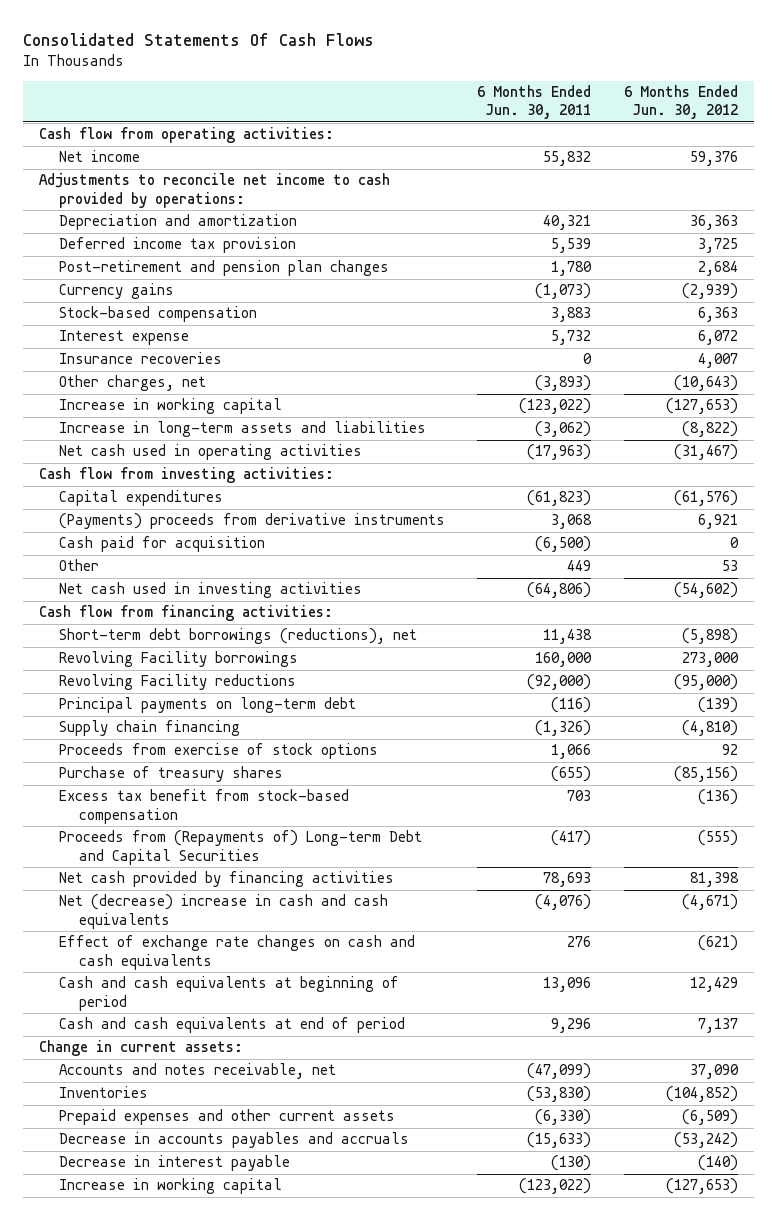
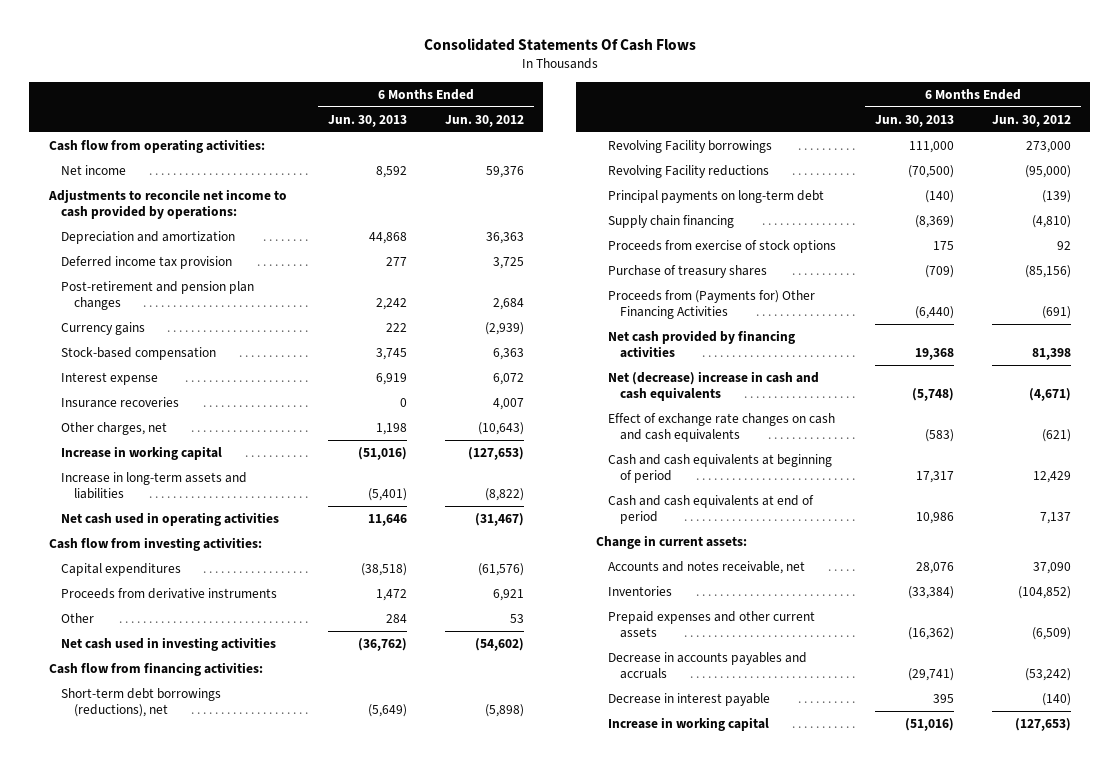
- | 6 Months Ended Jun. 30, 2011 | 6 Months Ended Jun. 30, 2012
+ | 6 Months Ended Jun. 30, 2013 | 6 Months Ended Jun. 30, 2012
- (Payments) proceeds from derivative instruments | 3,068 | 6,921
- Cash paid for acquisition | (6,500) | 0
+ Proceeds from derivative instruments | 1,472 | 6,921
- Excess tax benefit from stock-based compensation | 703 | (136)
- Proceeds from (Repayments of) Long-term Debt and Capital Securities | (417) | (555)
+ Proceeds from (Payments for) Other Financing Activities | (6,440) | (691)

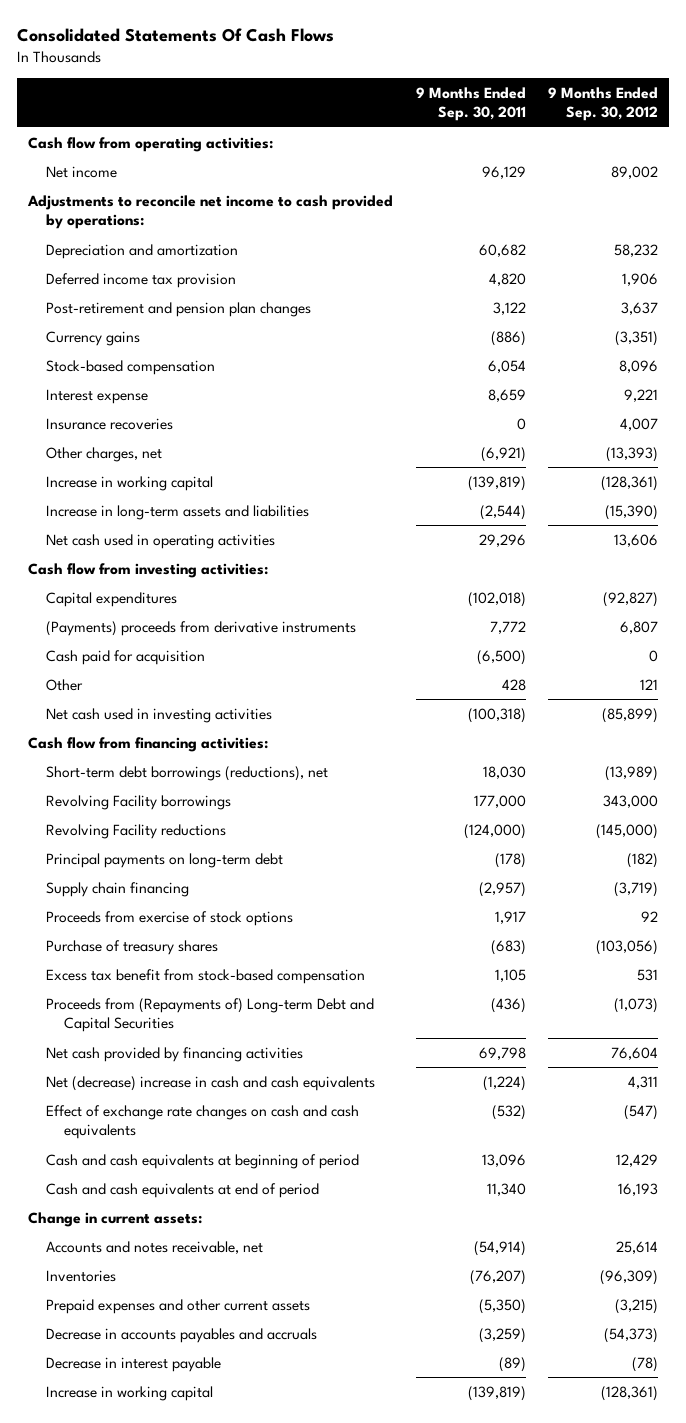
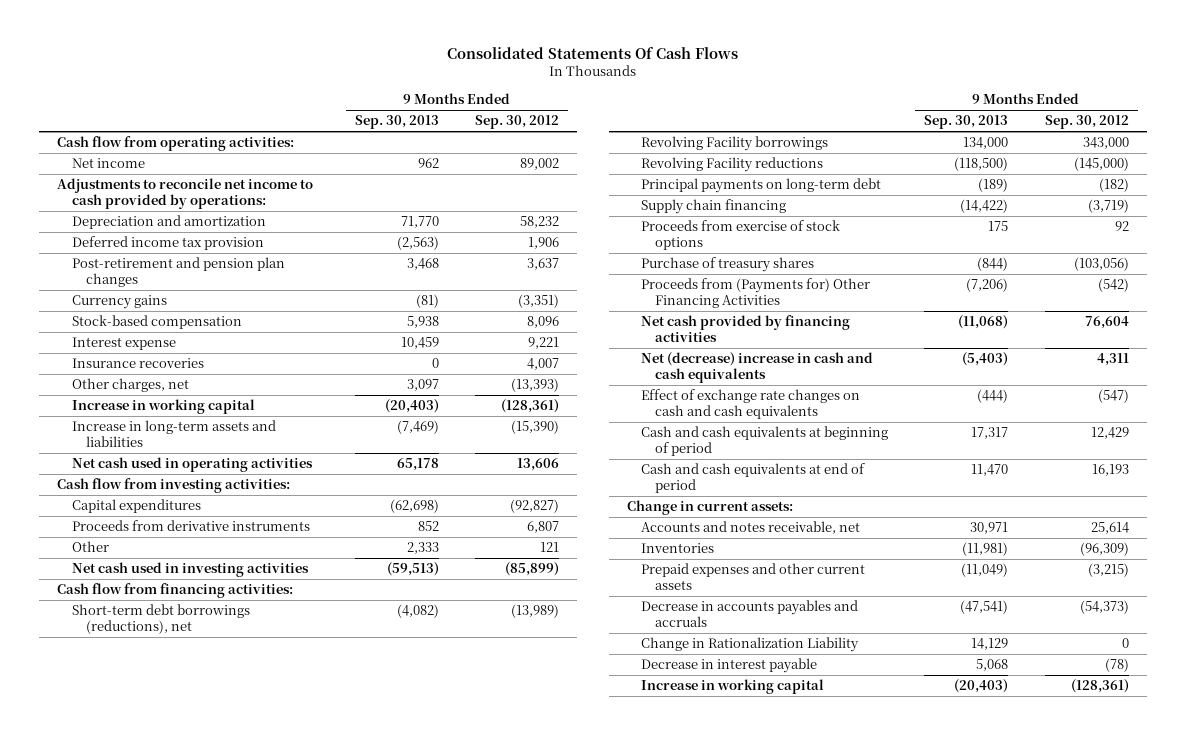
- | 9 Months Ended Sep. 30, 2011 | 9 Months Ended Sep. 30, 2012
+ | 9 Months Ended Sep. 30, 2013 | 9 Months Ended Sep. 30, 2012
- (Payments) proceeds from derivative instruments | 7,772 | 6,807
- Cash paid for acquisition | (6,500) | 0
+ Proceeds from derivative instruments | 852 | 6,807
- Excess tax benefit from stock-based compensation | 1,105 | 531
- Proceeds from (Repayments of) Long-term Debt and Capital Securities | (436) | (1,073)
+ Proceeds from (Payments for) Other Financing Activities | (7,206) | (542)
+ Change in Rationalization Liability | 14,129 | 0

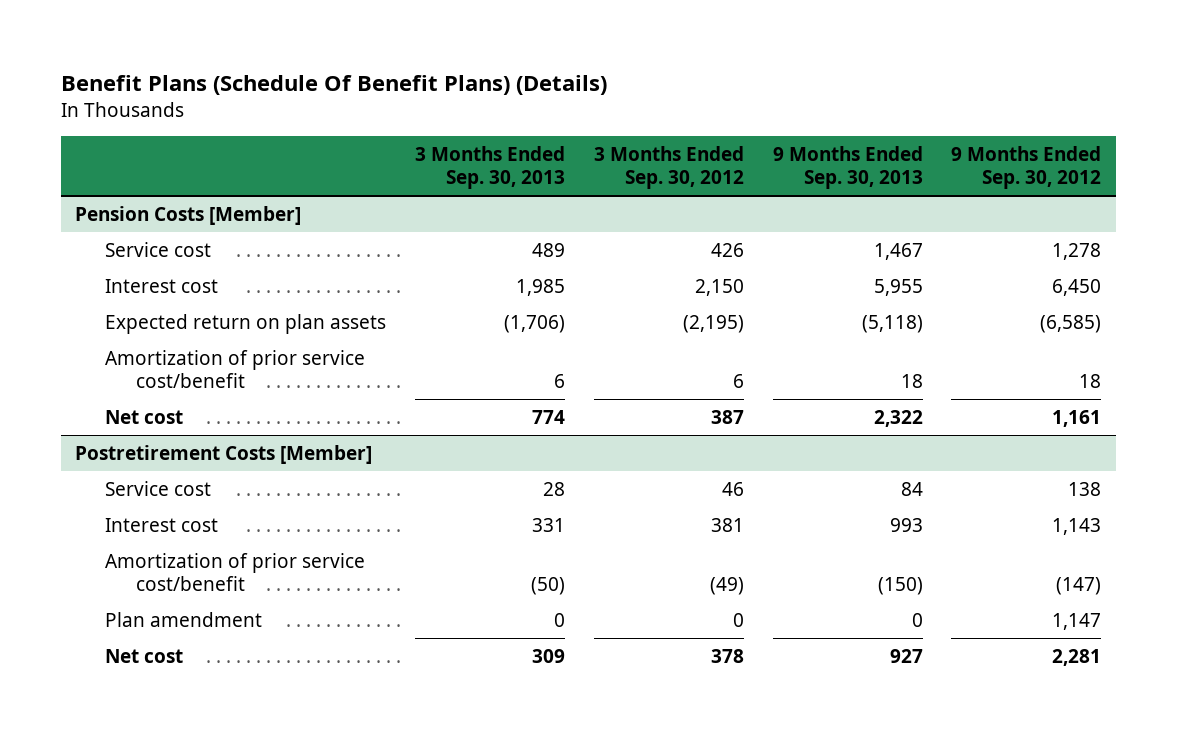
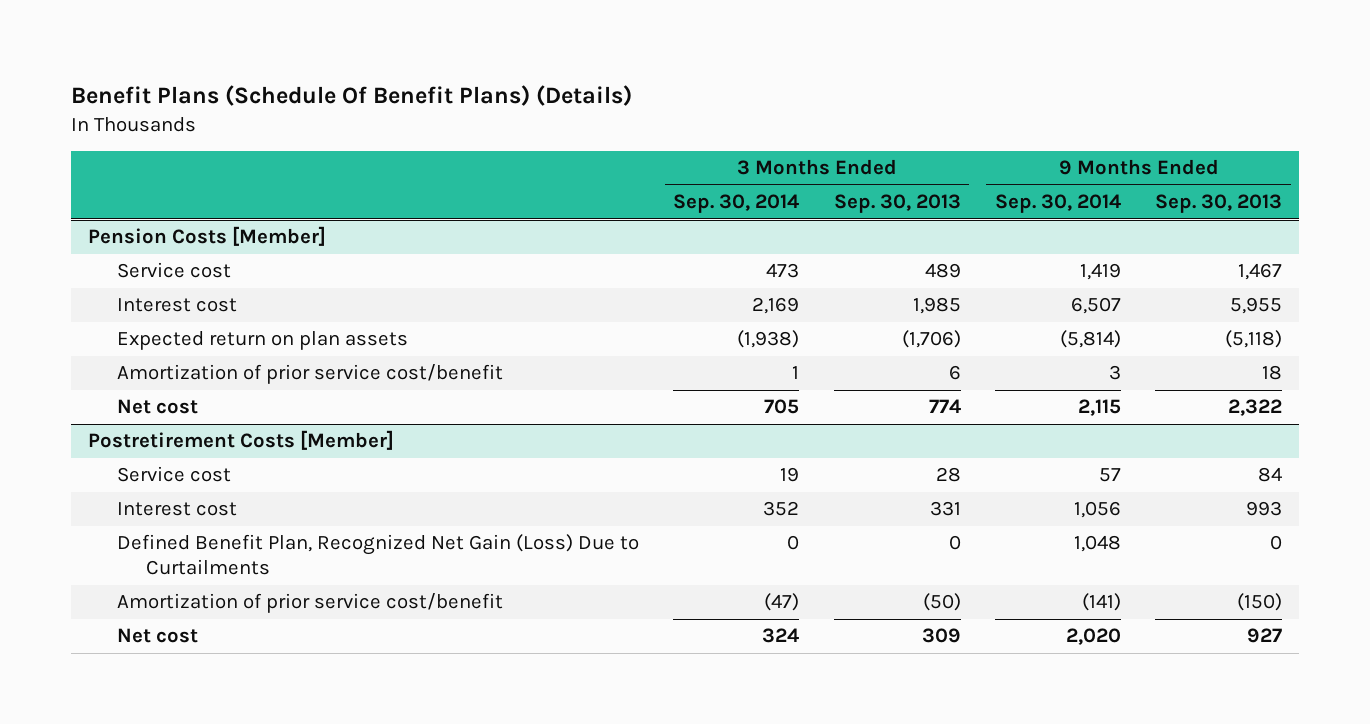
- | 3 Months Ended Sep. 30, 2013 | 3 Months Ended Sep. 30, 2012 | 9 Months Ended Sep. 30, 2013 | 9 Months Ended Sep. 30, 2012
+ | 3 Months Ended Sep. 30, 2014 | 3 Months Ended Sep. 30, 2013 | 9 Months Ended Sep. 30, 2014 | 9 Months Ended Sep. 30, 2013
@ Postretirement Costs [Member]
+ Defined Benefit Plan, Recognized Net Gain (Loss) Due to Curtailments | 0 | 0 | 1,048 | 0
- Plan amendment | 0 | 0 | 0 | 1,147

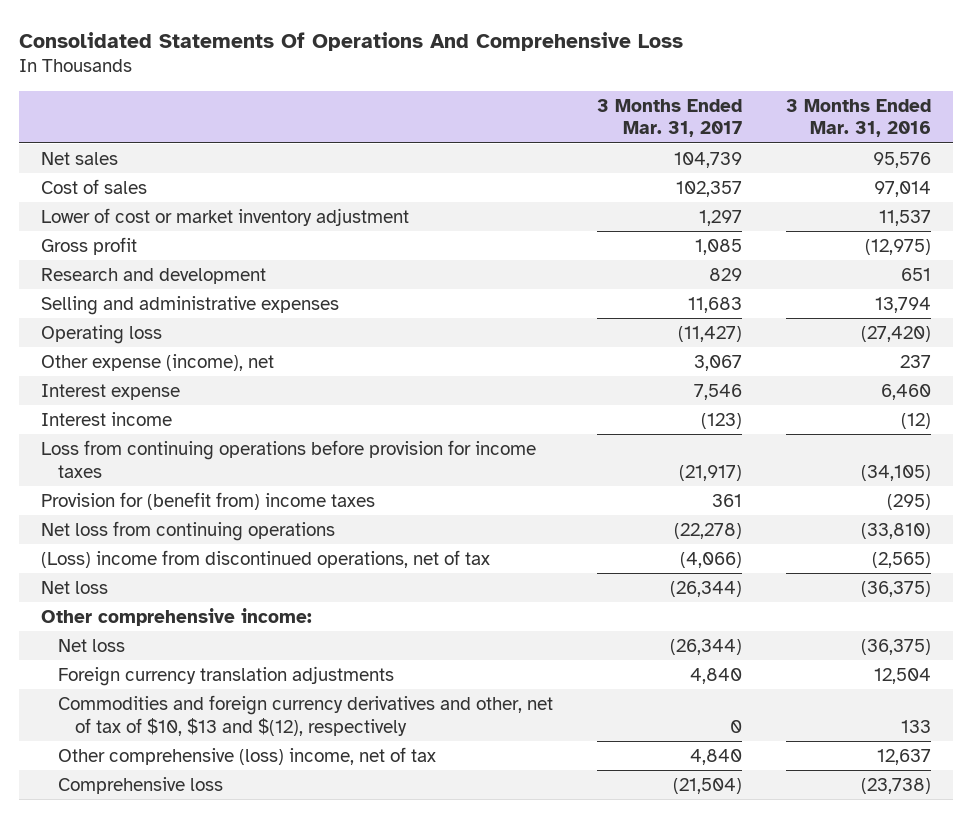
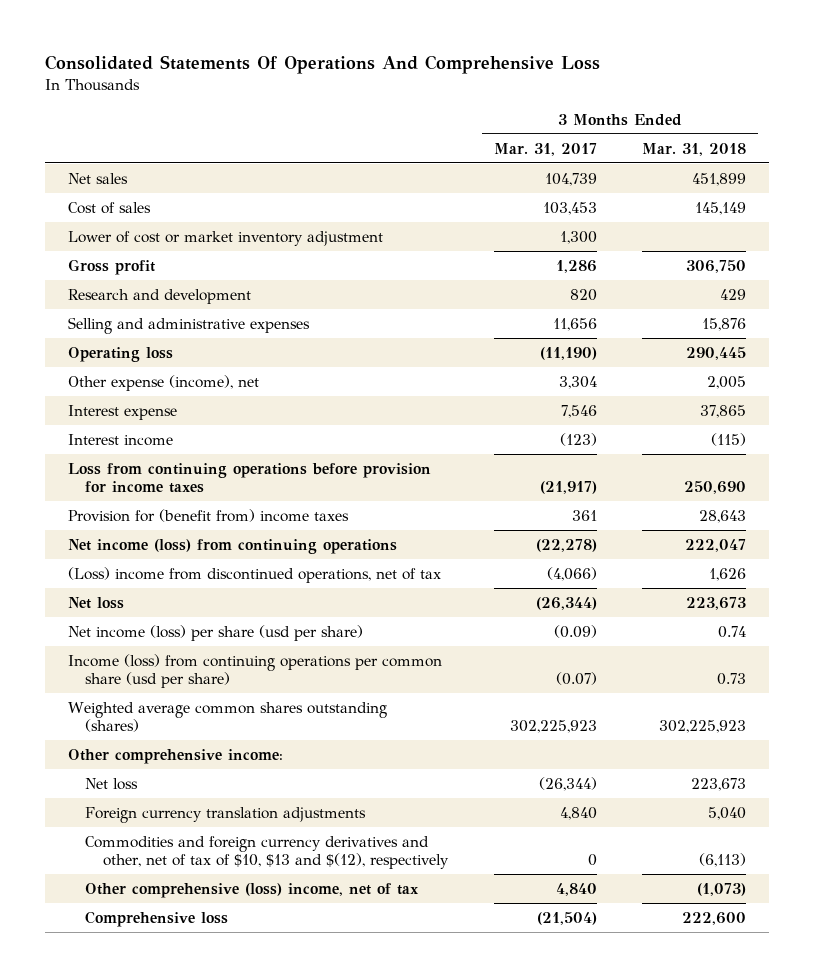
- | 3 Months Ended Mar. 31, 2017 | 3 Months Ended Mar. 31, 2016
+ | 3 Months Ended Mar. 31, 2017 | 3 Months Ended Mar. 31, 2018
- Cost of sales | 102,357 | 97,014
- Lower of cost or market inventory adjustment | 1,297 | 11,537
- Gross profit | 1,085 | (12,975)
- Research and development | 829 | 651
- Selling and administrative expenses | 11,683 | 13,794
- Operating loss | (11,427) | (27,420)
- Other expense (income), net | 3,067 | 237
+ Cost of sales | 103,453 | 145,149
+ Lower of cost or market inventory adjustment | 1,300 |
+ Gross profit | 1,286 | 306,750
+ Research and development | 820 | 429
+ Selling and administrative expenses | 11,656 | 15,876
+ Operating loss | (11,190) | 290,445
+ Other expense (income), net | 3,304 | 2,005
- Net loss from continuing operations | (22,278) | (33,810)
+ Net income (loss) from continuing operations | (22,278) | 222,047
+ Net income (loss) per share (usd per share) | (0.09) | 0.74
+ Income (loss) from continuing operations per common share (usd per share) | (0.07) | 0.73
+ Weighted average common shares outstanding (shares) | 302,225,923 | 302,225,923

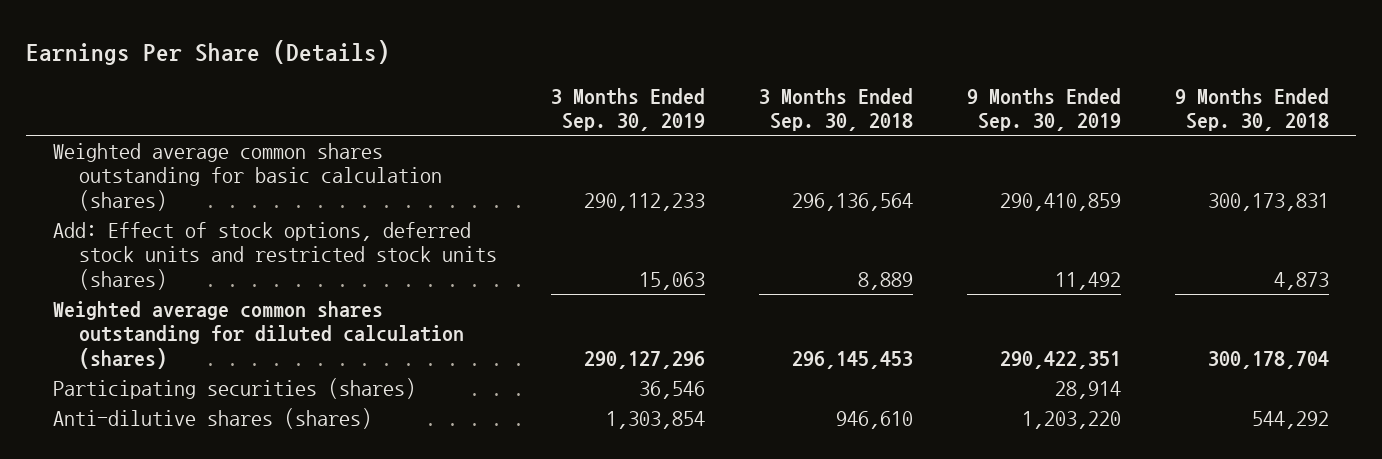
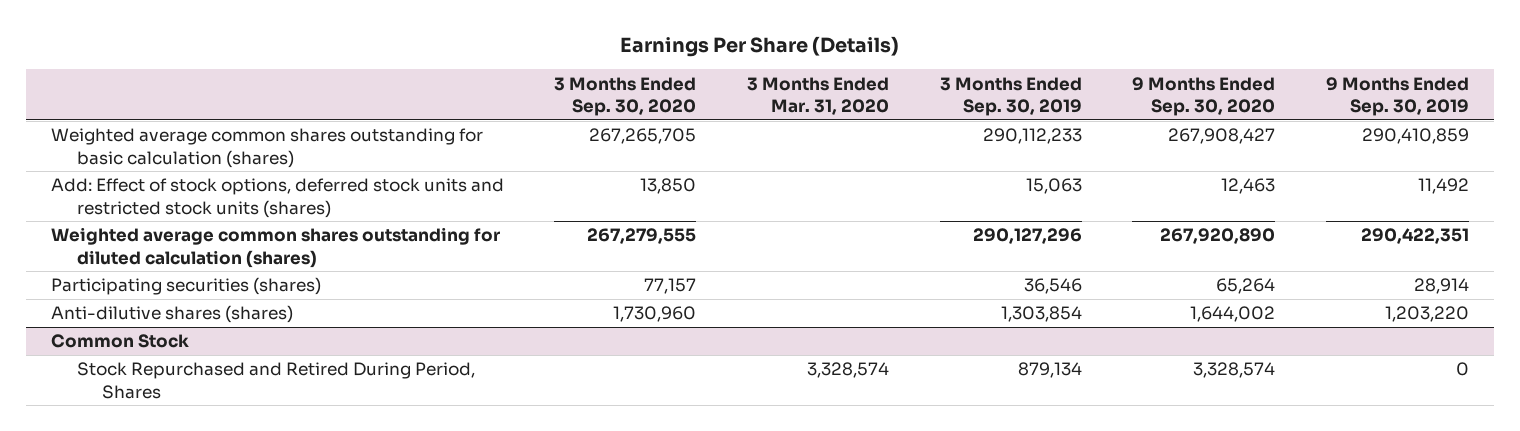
- | 3 Months Ended Sep. 30, 2019 | 3 Months Ended Sep. 30, 2018 | 9 Months Ended Sep. 30, 2019 | 9 Months Ended Sep. 30, 2018
+ | 3 Months Ended Sep. 30, 2020 | 3 Months Ended Mar. 31, 2020 | 3 Months Ended Sep. 30, 2019 | 9 Months Ended Sep. 30, 2020 | 9 Months Ended Sep. 30, 2019
+ Common Stock
+ Stock Repurchased and Retired During Period, Shares | | 3,328,574 | 879,134 | 3,328,574 | 0

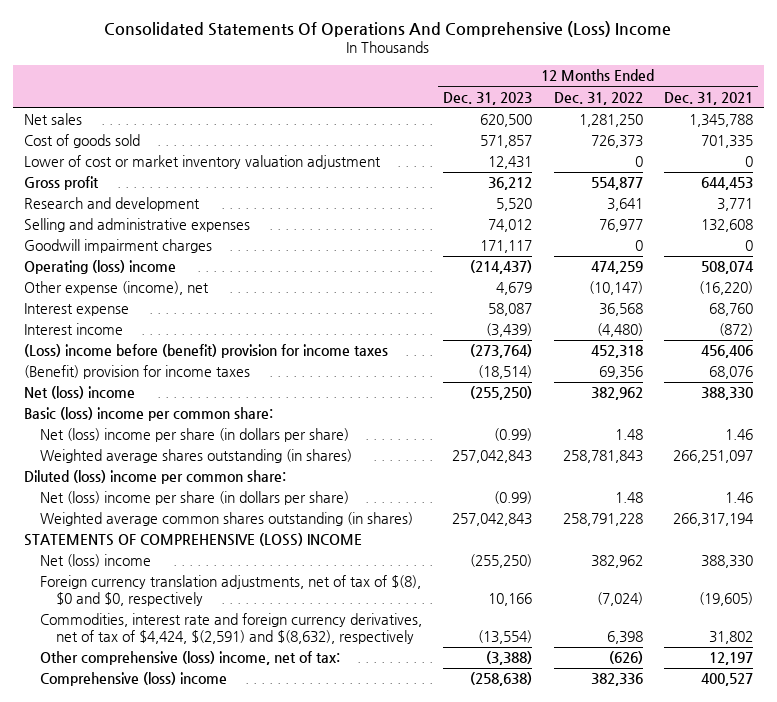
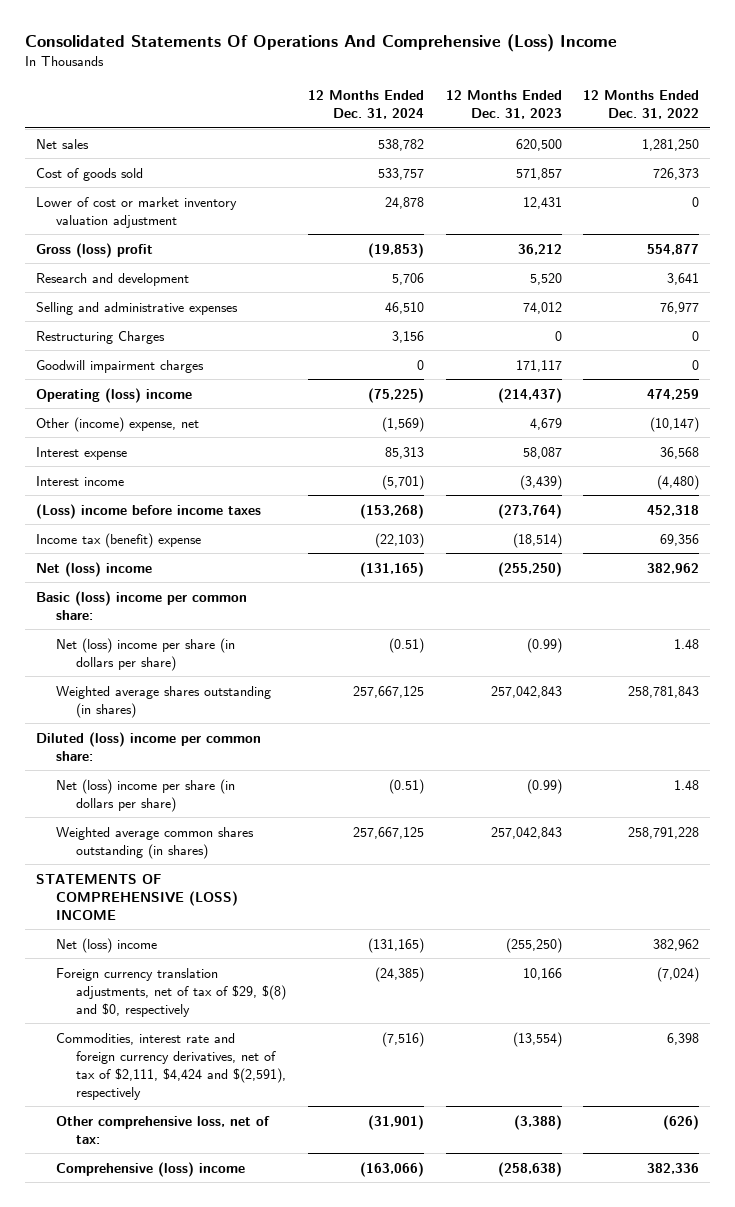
- | 12 Months Ended Dec. 31, 2023 | 12 Months Ended Dec. 31, 2022 | 12 Months Ended Dec. 31, 2021
+ | 12 Months Ended Dec. 31, 2024 | 12 Months Ended Dec. 31, 2023 | 12 Months Ended Dec. 31, 2022
- Gross profit | 36,212 | 554,877 | 644,453
+ Gross (loss) profit | (19,853) | 36,212 | 554,877
+ Restructuring Charges | 3,156 | 0 | 0
- Other expense (income), net | 4,679 | (10,147) | (16,220)
+ Other (income) expense, net | (1,569) | 4,679 | (10,147)
- (Loss) income before (benefit) provision for income taxes | (273,764) | 452,318 | 456,406
- (Benefit) provision for income taxes | (18,514) | 69,356 | 68,076
+ (Loss) income before income taxes | (153,268) | (273,764) | 452,318
+ Income tax (benefit) expense | (22,103) | (18,514) | 69,356
- Foreign currency translation adjustments, net of tax of $(8), $0 and $0, respectively | 10,166 | (7,024) | (19,605)
- Commodities, interest rate and foreign currency derivatives, net of tax of $4,424, $(2,591) and $(8,632), respectively | (13,554) | 6,398 | 31,802
- Other comprehensive (loss) income, net of tax: | (3,388) | (626) | 12,197
+ Foreign currency translation adjustments, net of tax of $29, $(8) and $0, respectively | (24,385) | 10,166 | (7,024)
+ Commodities, interest rate and foreign currency derivatives, net of tax of $2,111, $4,424 and $(2,591), respectively | (7,516) | (13,554) | 6,398
+ Other comprehensive loss, net of tax: | (31,901) | (3,388) | (626)

